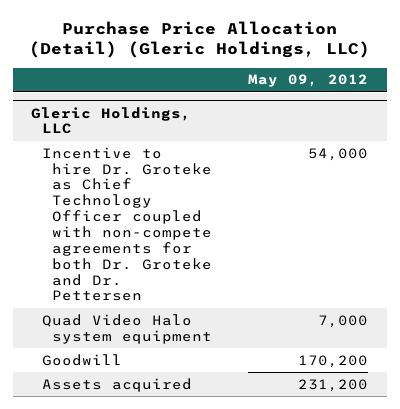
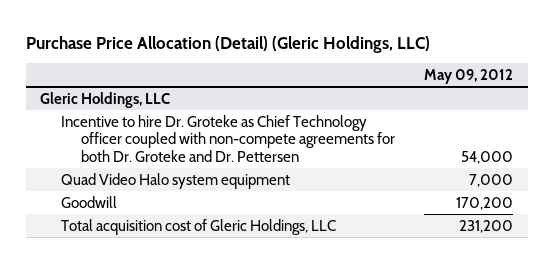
@ Gleric Holdings, LLC
- Incentive to hire Dr. Groteke as Chief Technology Officer coupled with non-compete agreements for both Dr. Groteke and Dr. Pettersen | 54,000
+ Incentive to hire Dr. Groteke as Chief Technology officer coupled with non-compete agreements for both Dr. Groteke and Dr. Pettersen | 54,000
- Assets acquired | 231,200
+ Total acquisition cost of Gleric Holdings, LLC | 231,200

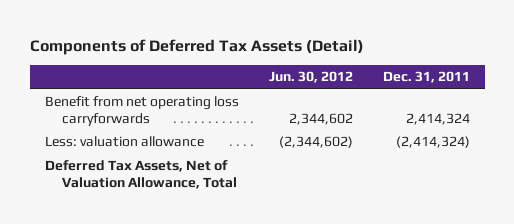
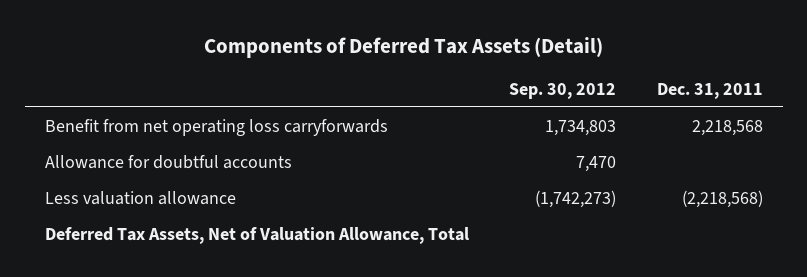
- | Jun. 30, 2012 | Dec. 31, 2011
+ | Sep. 30, 2012 | Dec. 31, 2011
- Benefit from net operating loss carryforwards | 2,344,602 | 2,414,324
- Less: valuation allowance | (2,344,602) | (2,414,324)
+ Benefit from net operating loss carryforwards | 1,734,803 | 2,218,568
+ Allowance for doubtful accounts | 7,470 |
+ Less valuation allowance | (1,742,273) | (2,218,568)

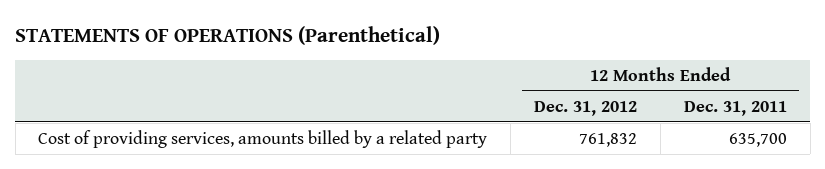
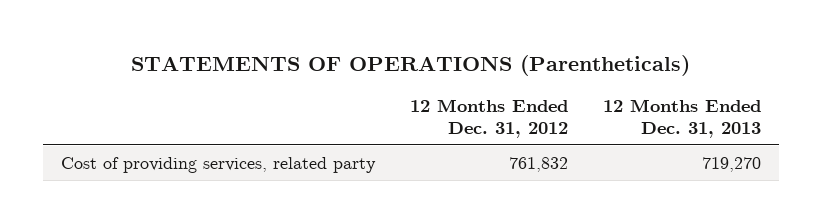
- STATEMENTS OF OPERATIONS (Parenthetical)
+ STATEMENTS OF OPERATIONS (Parentheticals)
- | 12 Months Ended Dec. 31, 2012 | 12 Months Ended Dec. 31, 2011
+ | 12 Months Ended Dec. 31, 2012 | 12 Months Ended Dec. 31, 2013
- Cost of providing services, amounts billed by a related party | 761,832 | 635,700
+ Cost of providing services, related party | 761,832 | 719,270

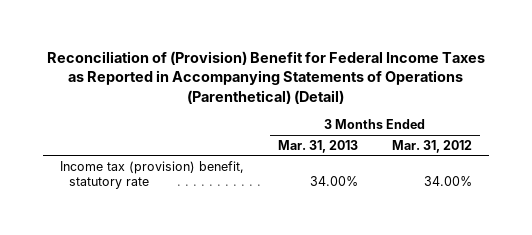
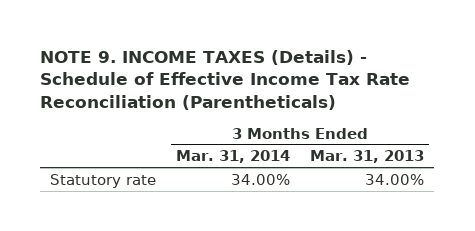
- Reconciliation of (Provision) Benefit for Federal Income Taxes as Reported in Accompanying Statements of Operations (Parenthetical) (Detail)
+ NOTE 9. INCOME TAXES (Details) - Schedule of Effective Income Tax Rate Reconciliation (Parentheticals)
- | 3 Months Ended Mar. 31, 2013 | 3 Months Ended Mar. 31, 2012
+ | 3 Months Ended Mar. 31, 2014 | 3 Months Ended Mar. 31, 2013
- Income tax (provision) benefit, statutory rate | 34.00% | 34.00%
+ Statutory rate | 34.00% | 34.00%

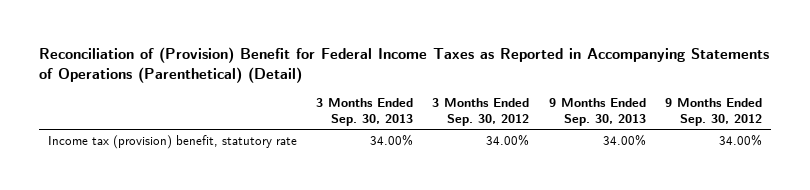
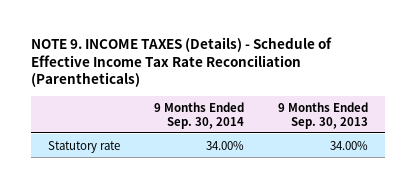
- Reconciliation of (Provision) Benefit for Federal Income Taxes as Reported in Accompanying Statements of Operations (Parenthetical) (Detail)
+ NOTE 9. INCOME TAXES (Details) - Schedule of Effective Income Tax Rate Reconciliation (Parentheticals)
- | 3 Months Ended Sep. 30, 2013 | 3 Months Ended Sep. 30, 2012 | 9 Months Ended Sep. 30, 2013 | 9 Months Ended Sep. 30, 2012
+ | 9 Months Ended Sep. 30, 2014 | 9 Months Ended Sep. 30, 2013
- Income tax (provision) benefit, statutory rate | 34.00% | 34.00% | 34.00% | 34.00%
+ Statutory rate | 34.00% | 34.00%

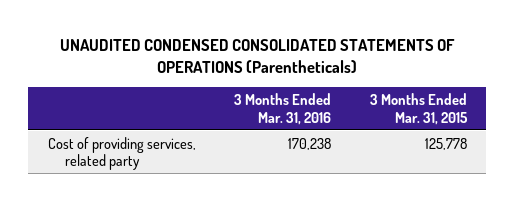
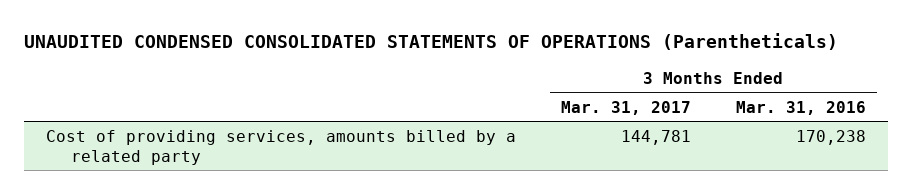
- | 3 Months Ended Mar. 31, 2016 | 3 Months Ended Mar. 31, 2015
+ | 3 Months Ended Mar. 31, 2017 | 3 Months Ended Mar. 31, 2016
- Cost of providing services, related party | 170,238 | 125,778
+ Cost of providing services, amounts billed by a related party | 144,781 | 170,238

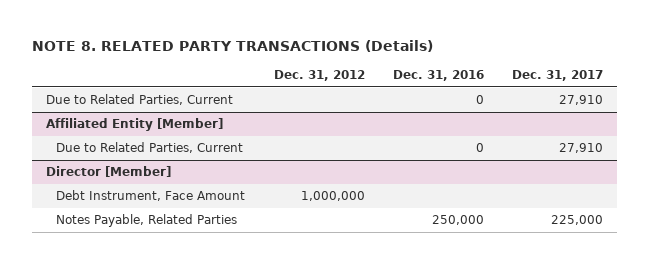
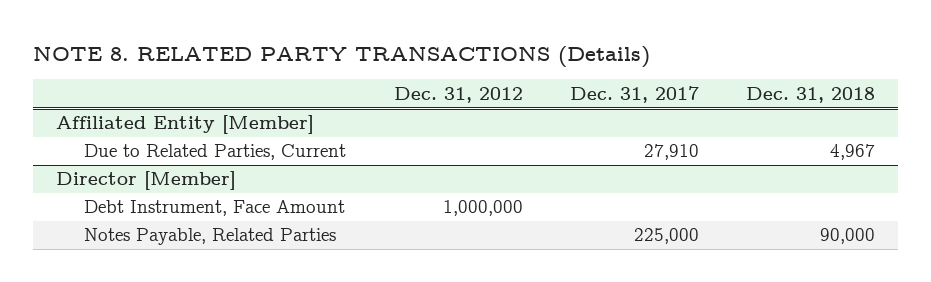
- | Dec. 31, 2012 | Dec. 31, 2016 | Dec. 31, 2017
+ | Dec. 31, 2012 | Dec. 31, 2017 | Dec. 31, 2018
- Due to Related Parties, Current | | 0 | 27,910

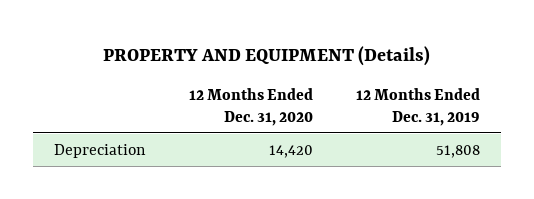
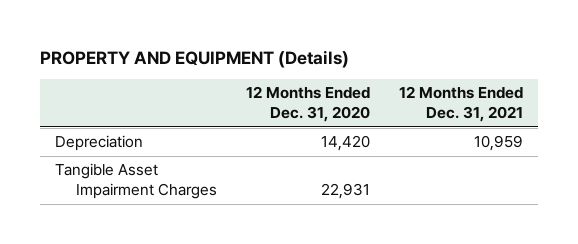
- | 12 Months Ended Dec. 31, 2020 | 12 Months Ended Dec. 31, 2019
+ | 12 Months Ended Dec. 31, 2020 | 12 Months Ended Dec. 31, 2021
+ Tangible Asset Impairment Charges | 22,931 |

